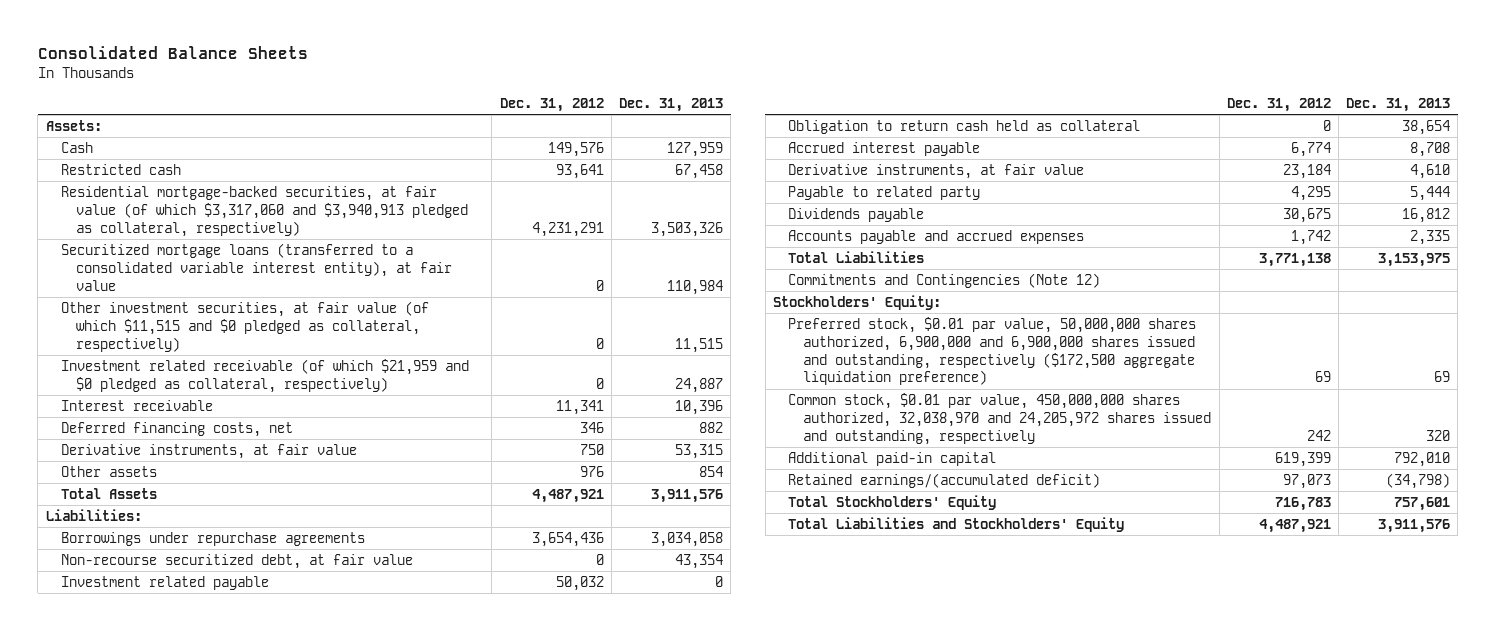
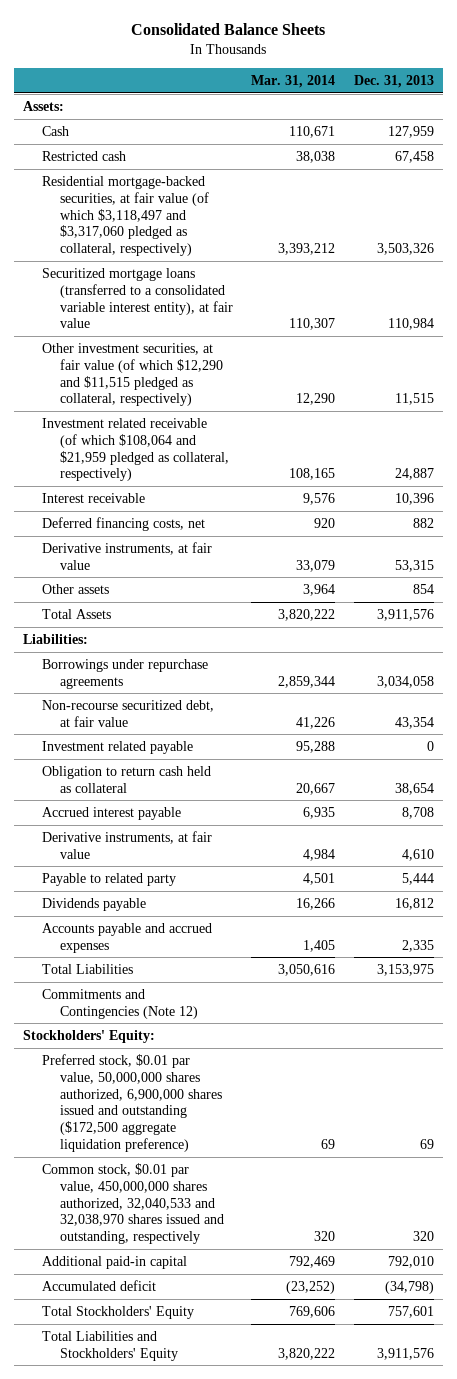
- | Dec. 31, 2012 | Dec. 31, 2013
+ | Mar. 31, 2014 | Dec. 31, 2013
- Residential mortgage-backed securities, at fair value (of which $3,317,060 and $3,940,913 pledged as collateral, respectively) | 4,231,291 | 3,503,326
+ Residential mortgage-backed securities, at fair value (of which $3,118,497 and $3,317,060 pledged as collateral, respectively) | 3,393,212 | 3,503,326
- Other investment securities, at fair value (of which $11,515 and $0 pledged as collateral, respectively) | 0 | 11,515
- Investment related receivable (of which $21,959 and $0 pledged as collateral, respectively) | 0 | 24,887
+ Other investment securities, at fair value (of which $12,290 and $11,515 pledged as collateral, respectively) | 12,290 | 11,515
+ Investment related receivable (of which $108,064 and $21,959 pledged as collateral, respectively) | 108,165 | 24,887
- Preferred stock, $0.01 par value, 50,000,000 shares authorized, 6,900,000 and 6,900,000 shares issued and outstanding, respectively ($172,500 aggregate liquidation preference) | 69 | 69
- Common stock, $0.01 par value, 450,000,000 shares authorized, 32,038,970 and 24,205,972 shares issued and outstanding, respectively | 242 | 320
+ Preferred stock, $0.01 par value, 50,000,000 shares authorized, 6,900,000 shares issued and outstanding ($172,500 aggregate liquidation preference) | 69 | 69
+ Common stock, $0.01 par value, 450,000,000 shares authorized, 32,040,533 and 32,038,970 shares issued and outstanding, respectively | 320 | 320
- Retained earnings/(accumulated deficit) | 97,073 | (34,798)
+ Accumulated deficit | (23,252) | (34,798)

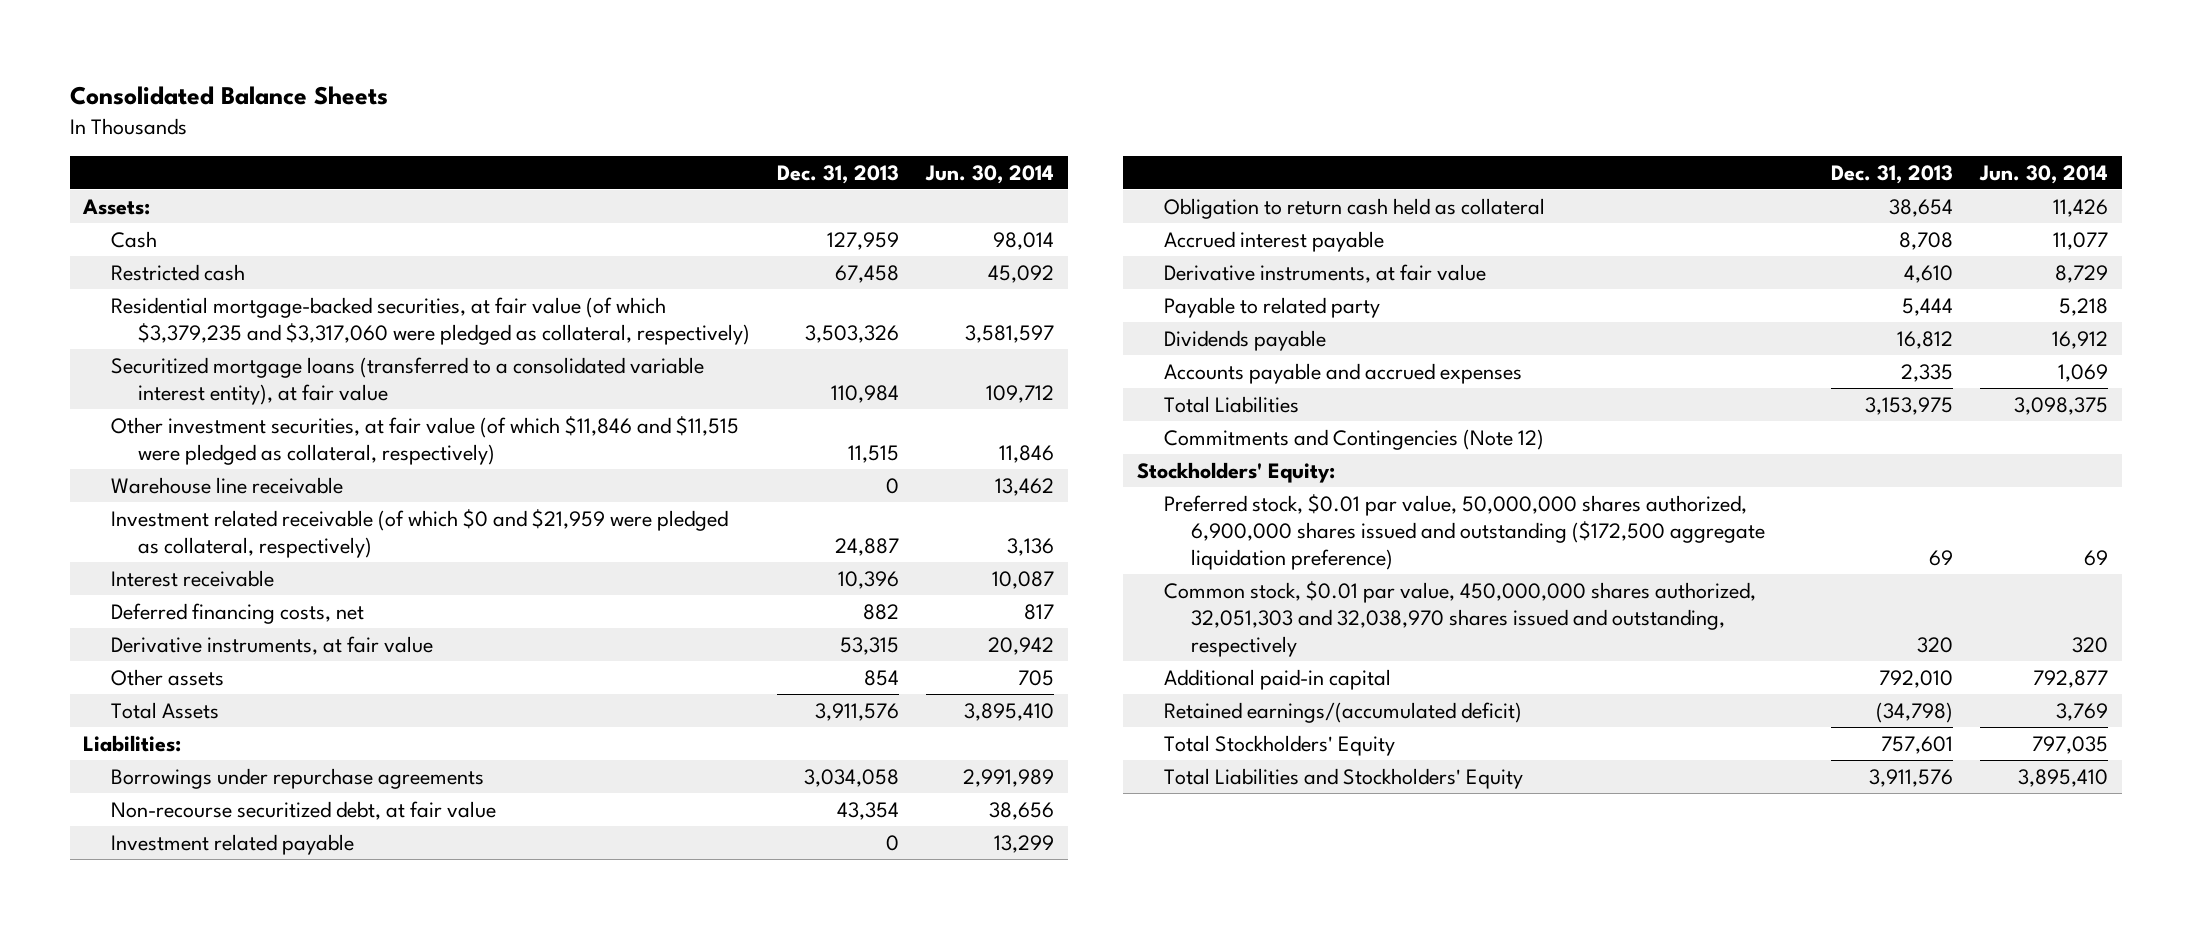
- | Mar. 31, 2014 | Dec. 31, 2013
+ | Dec. 31, 2013 | Jun. 30, 2014
- Residential mortgage-backed securities, at fair value (of which $3,118,497 and $3,317,060 pledged as collateral, respectively) | 3,393,212 | 3,503,326
+ Residential mortgage-backed securities, at fair value (of which $3,379,235 and $3,317,060 were pledged as collateral, respectively) | 3,503,326 | 3,581,597
- Other investment securities, at fair value (of which $12,290 and $11,515 pledged as collateral, respectively) | 12,290 | 11,515
- Investment related receivable (of which $108,064 and $21,959 pledged as collateral, respectively) | 108,165 | 24,887
+ Other investment securities, at fair value (of which $11,846 and $11,515 were pledged as collateral, respectively) | 11,515 | 11,846
+ Warehouse line receivable | 0 | 13,462
+ Investment related receivable (of which $0 and $21,959 were pledged as collateral, respectively) | 24,887 | 3,136
- Common stock, $0.01 par value, 450,000,000 shares authorized, 32,040,533 and 32,038,970 shares issued and outstanding, respectively | 320 | 320
+ Common stock, $0.01 par value, 450,000,000 shares authorized, 32,051,303 and 32,038,970 shares issued and outstanding, respectively | 320 | 320
- Accumulated deficit | (23,252) | (34,798)
+ Retained earnings/(accumulated deficit) | (34,798) | 3,769

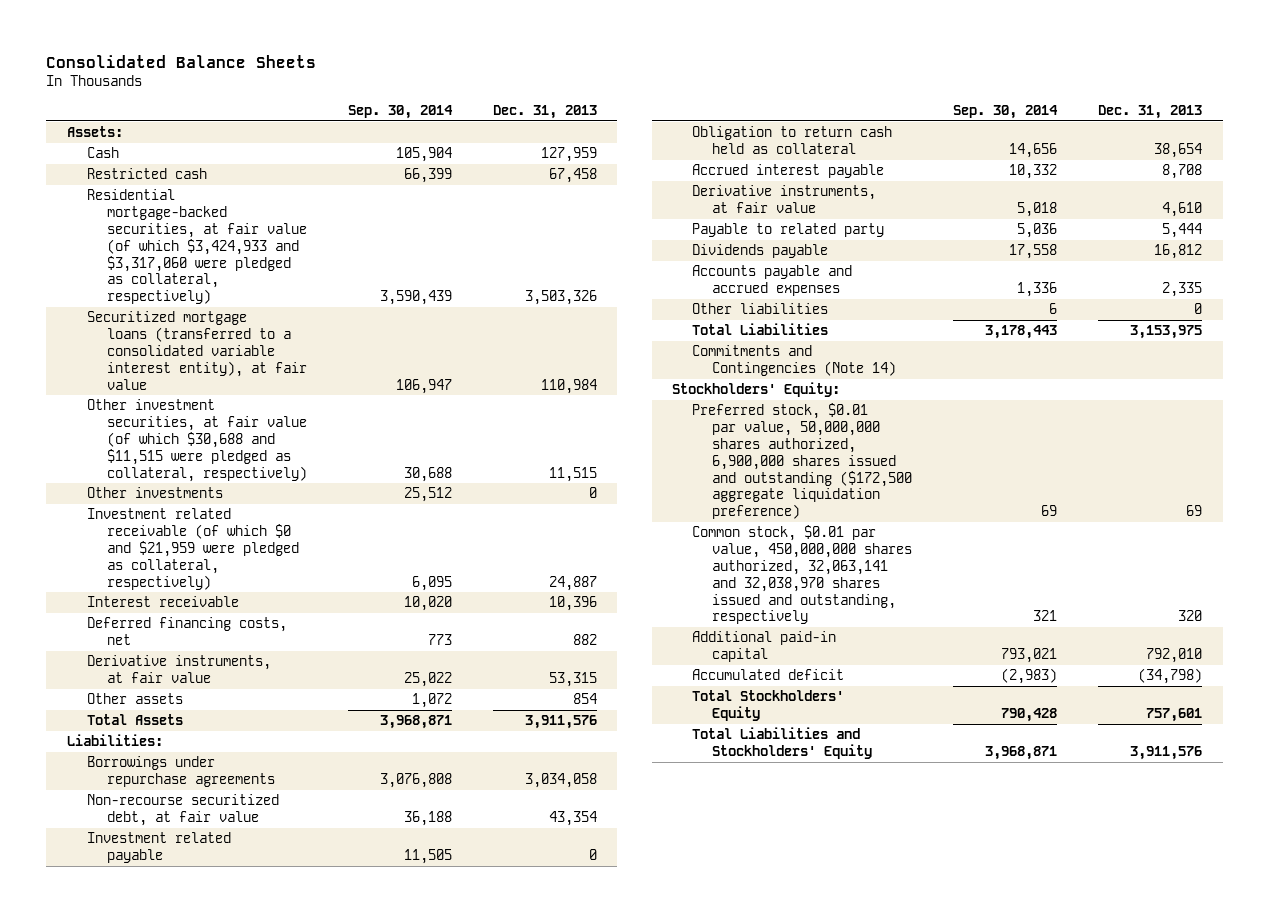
- | Dec. 31, 2013 | Jun. 30, 2014
+ | Sep. 30, 2014 | Dec. 31, 2013
- Residential mortgage-backed securities, at fair value (of which $3,379,235 and $3,317,060 were pledged as collateral, respectively) | 3,503,326 | 3,581,597
+ Residential mortgage-backed securities, at fair value (of which $3,424,933 and $3,317,060 were pledged as collateral, respectively) | 3,590,439 | 3,503,326
- Other investment securities, at fair value (of which $11,846 and $11,515 were pledged as collateral, respectively) | 11,515 | 11,846
- Warehouse line receivable | 0 | 13,462
+ Other investment securities, at fair value (of which $30,688 and $11,515 were pledged as collateral, respectively) | 30,688 | 11,515
+ Other investments | 25,512 | 0
+ Other liabilities | 6 | 0
- Commitments and Contingencies (Note 12)
+ Commitments and Contingencies (Note 14)
- Common stock, $0.01 par value, 450,000,000 shares authorized, 32,051,303 and 32,038,970 shares issued and outstanding, respectively | 320 | 320
+ Common stock, $0.01 par value, 450,000,000 shares authorized, 32,063,141 and 32,038,970 shares issued and outstanding, respectively | 321 | 320
- Retained earnings/(accumulated deficit) | (34,798) | 3,769
+ Accumulated deficit | (2,983) | (34,798)

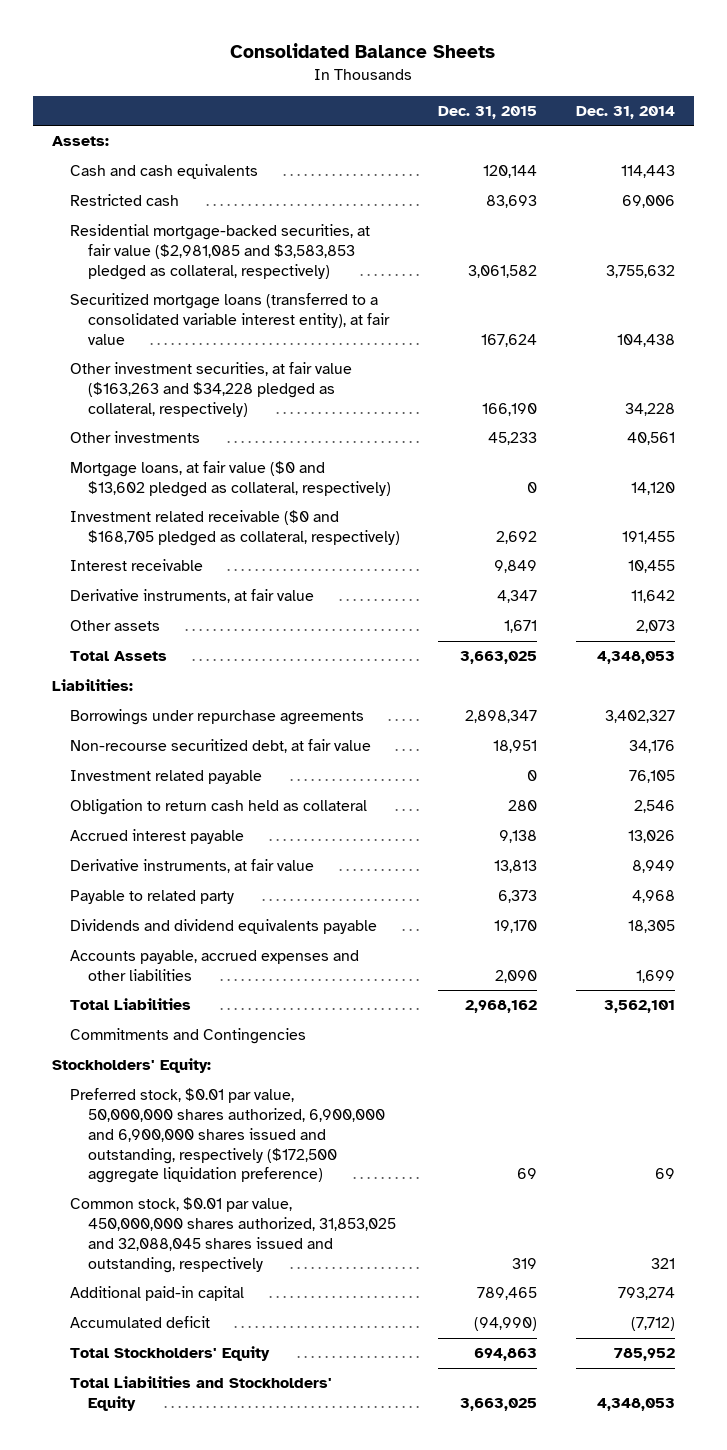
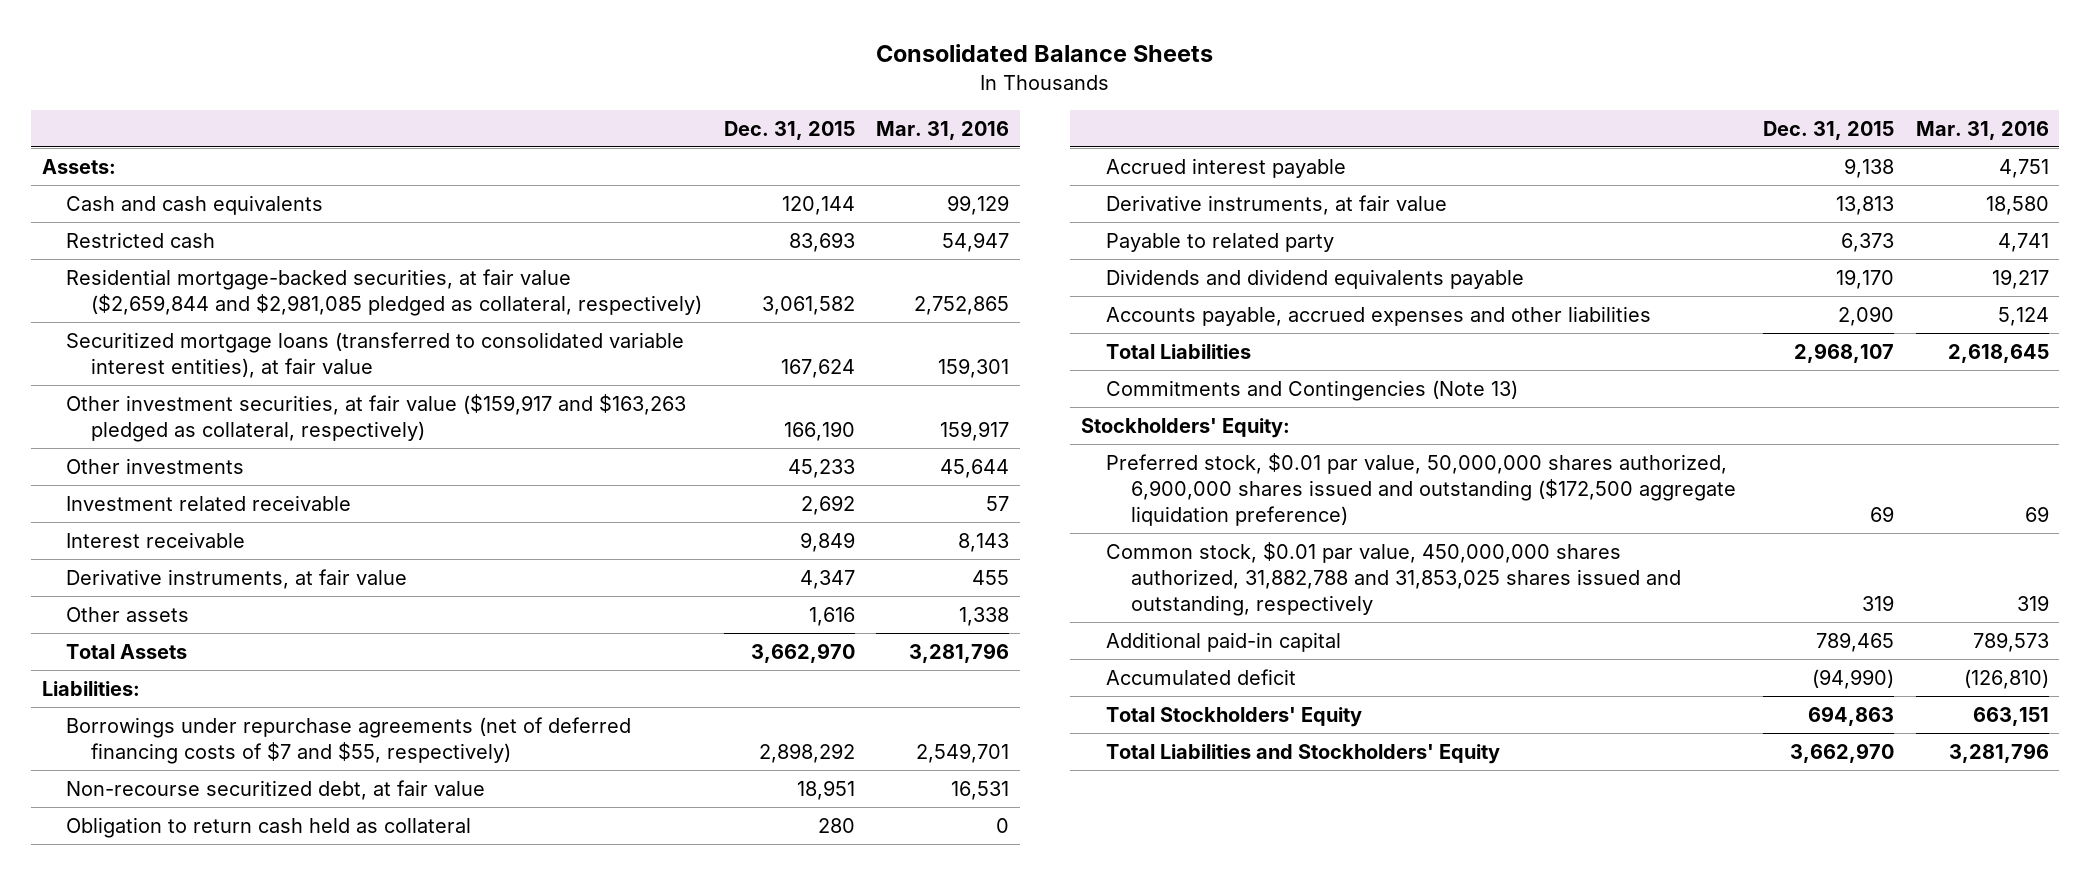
- | Dec. 31, 2015 | Dec. 31, 2014
+ | Dec. 31, 2015 | Mar. 31, 2016
- Residential mortgage-backed securities, at fair value ($2,981,085 and $3,583,853 pledged as collateral, respectively) | 3,061,582 | 3,755,632
- Securitized mortgage loans (transferred to a consolidated variable interest entity), at fair value | 167,624 | 104,438
- Other investment securities, at fair value ($163,263 and $34,228 pledged as collateral, respectively) | 166,190 | 34,228
+ Residential mortgage-backed securities, at fair value ($2,659,844 and $2,981,085 pledged as collateral, respectively) | 3,061,582 | 2,752,865
+ Securitized mortgage loans (transferred to consolidated variable interest entities), at fair value | 167,624 | 159,301
+ Other investment securities, at fair value ($159,917 and $163,263 pledged as collateral, respectively) | 166,190 | 159,917
- Mortgage loans, at fair value ($0 and $13,602 pledged as collateral, respectively) | 0 | 14,120
- Investment related receivable ($0 and $168,705 pledged as collateral, respectively) | 2,692 | 191,455
+ Investment related receivable | 2,692 | 57
- Other assets | 1,671 | 2,073
- Total Assets | 3,663,025 | 4,348,053
+ Other assets | 1,616 | 1,338
+ Total Assets | 3,662,970 | 3,281,796
- Borrowings under repurchase agreements | 2,898,347 | 3,402,327
+ Borrowings under repurchase agreements (net of deferred financing costs of $7 and $55, respectively) | 2,898,292 | 2,549,701
- Investment related payable | 0 | 76,105
- Total Liabilities | 2,968,162 | 3,562,101
- Commitments and Contingencies
+ Total Liabilities | 2,968,107 | 2,618,645
+ Commitments and Contingencies (Note 13)
- Preferred stock, $0.01 par value, 50,000,000 shares authorized, 6,900,000 and 6,900,000 shares issued and outstanding, respectively ($172,500 aggregate liquidation preference) | 69 | 69
- Common stock, $0.01 par value, 450,000,000 shares authorized, 31,853,025 and 32,088,045 shares issued and outstanding, respectively | 319 | 321
+ Preferred stock, $0.01 par value, 50,000,000 shares authorized, 6,900,000 shares issued and outstanding ($172,500 aggregate liquidation preference) | 69 | 69
+ Common stock, $0.01 par value, 450,000,000 shares authorized, 31,882,788 and 31,853,025 shares issued and outstanding, respectively | 319 | 319
- Total Liabilities and Stockholders' Equity | 3,663,025 | 4,348,053
+ Total Liabilities and Stockholders' Equity | 3,662,970 | 3,281,796

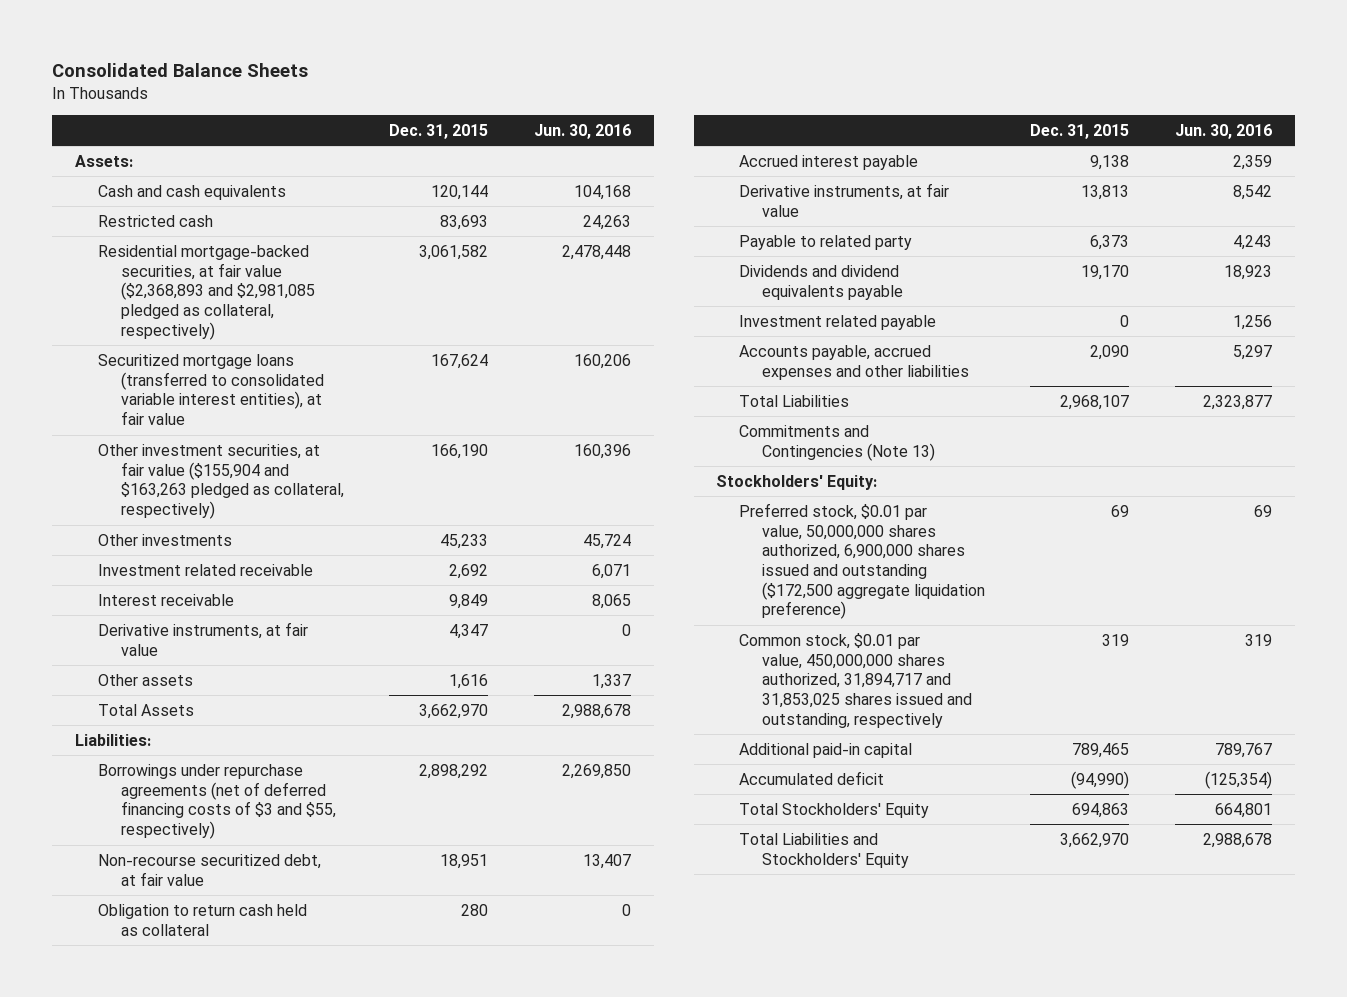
- | Dec. 31, 2015 | Mar. 31, 2016
+ | Dec. 31, 2015 | Jun. 30, 2016
- Residential mortgage-backed securities, at fair value ($2,659,844 and $2,981,085 pledged as collateral, respectively) | 3,061,582 | 2,752,865
+ Residential mortgage-backed securities, at fair value ($2,368,893 and $2,981,085 pledged as collateral, respectively) | 3,061,582 | 2,478,448
- Other investment securities, at fair value ($159,917 and $163,263 pledged as collateral, respectively) | 166,190 | 159,917
+ Other investment securities, at fair value ($155,904 and $163,263 pledged as collateral, respectively) | 166,190 | 160,396
- Borrowings under repurchase agreements (net of deferred financing costs of $7 and $55, respectively) | 2,898,292 | 2,549,701
+ Borrowings under repurchase agreements (net of deferred financing costs of $3 and $55, respectively) | 2,898,292 | 2,269,850
+ Investment related payable | 0 | 1,256
- Common stock, $0.01 par value, 450,000,000 shares authorized, 31,882,788 and 31,853,025 shares issued and outstanding, respectively | 319 | 319
+ Common stock, $0.01 par value, 450,000,000 shares authorized, 31,894,717 and 31,853,025 shares issued and outstanding, respectively | 319 | 319

